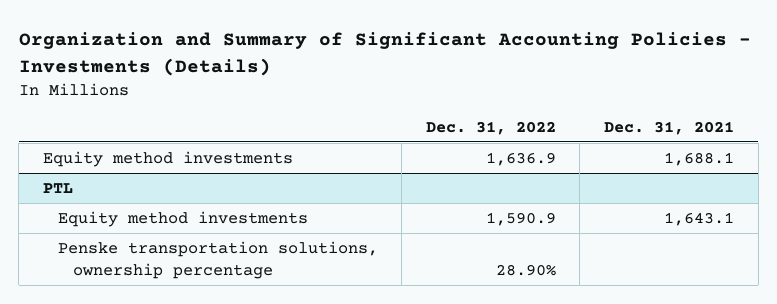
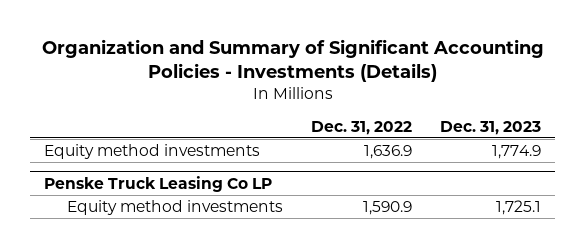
- | Dec. 31, 2022 | Dec. 31, 2021
+ | Dec. 31, 2022 | Dec. 31, 2023
- PTL
+ Penske Truck Leasing Co LP
- Penske transportation solutions, ownership percentage | 28.90% |

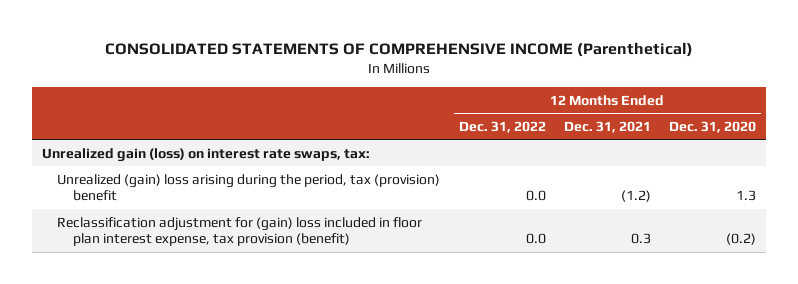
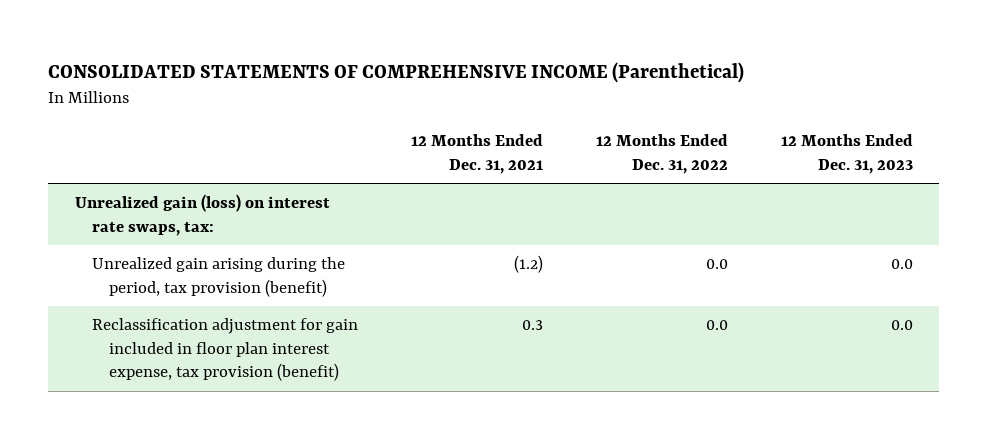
- | 12 Months Ended Dec. 31, 2022 | 12 Months Ended Dec. 31, 2021 | 12 Months Ended Dec. 31, 2020
+ | 12 Months Ended Dec. 31, 2021 | 12 Months Ended Dec. 31, 2022 | 12 Months Ended Dec. 31, 2023
- Unrealized (gain) loss arising during the period, tax (provision) benefit | 0.0 | (1.2) | 1.3
- Reclassification adjustment for (gain) loss included in floor plan interest expense, tax provision (benefit) | 0.0 | 0.3 | (0.2)
+ Unrealized gain arising during the period, tax provision (benefit) | (1.2) | 0.0 | 0.0
+ Reclassification adjustment for gain included in floor plan interest expense, tax provision (benefit) | 0.3 | 0.0 | 0.0

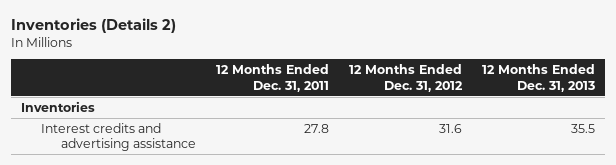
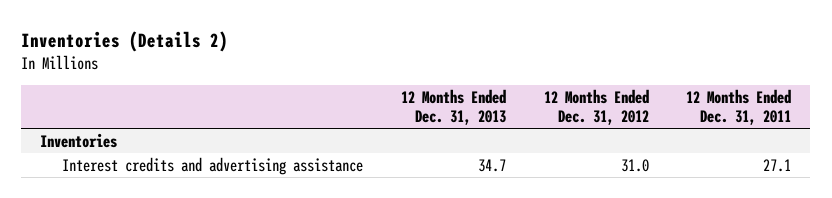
- | 12 Months Ended Dec. 31, 2011 | 12 Months Ended Dec. 31, 2012 | 12 Months Ended Dec. 31, 2013
+ | 12 Months Ended Dec. 31, 2013 | 12 Months Ended Dec. 31, 2012 | 12 Months Ended Dec. 31, 2011
- Interest credits and advertising assistance | 27.8 | 31.6 | 35.5
+ Interest credits and advertising assistance | 34.7 | 31.0 | 27.1

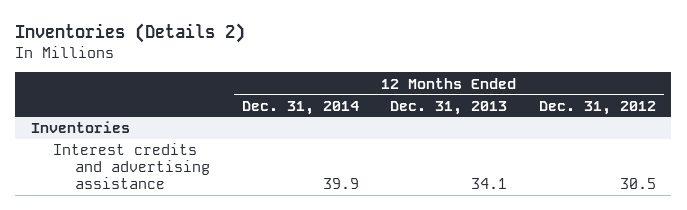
- | 12 Months Ended Dec. 31, 2013 | 12 Months Ended Dec. 31, 2012 | 12 Months Ended Dec. 31, 2011
+ | 12 Months Ended Dec. 31, 2014 | 12 Months Ended Dec. 31, 2013 | 12 Months Ended Dec. 31, 2012
- Interest credits and advertising assistance | 34.7 | 31.0 | 27.1
+ Interest credits and advertising assistance | 39.9 | 34.1 | 30.5

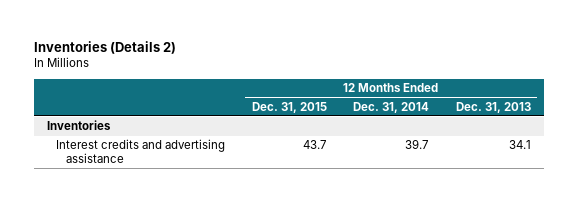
- | 12 Months Ended Dec. 31, 2014 | 12 Months Ended Dec. 31, 2013 | 12 Months Ended Dec. 31, 2012
+ | 12 Months Ended Dec. 31, 2015 | 12 Months Ended Dec. 31, 2014 | 12 Months Ended Dec. 31, 2013
- Interest credits and advertising assistance | 39.9 | 34.1 | 30.5
+ Interest credits and advertising assistance | 43.7 | 39.7 | 34.1

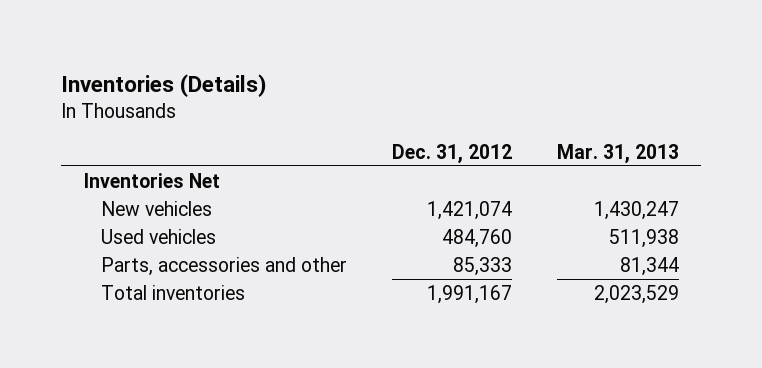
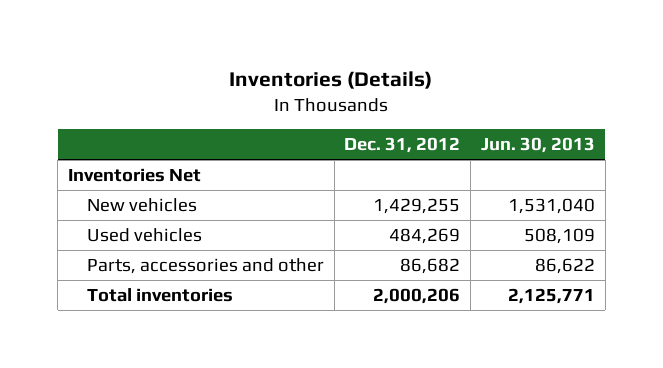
- | Dec. 31, 2012 | Mar. 31, 2013
+ | Dec. 31, 2012 | Jun. 30, 2013
- New vehicles | 1,421,074 | 1,430,247
- Used vehicles | 484,760 | 511,938
- Parts, accessories and other | 85,333 | 81,344
- Total inventories | 1,991,167 | 2,023,529
+ New vehicles | 1,429,255 | 1,531,040
+ Used vehicles | 484,269 | 508,109
+ Parts, accessories and other | 86,682 | 86,622
+ Total inventories | 2,000,206 | 2,125,771

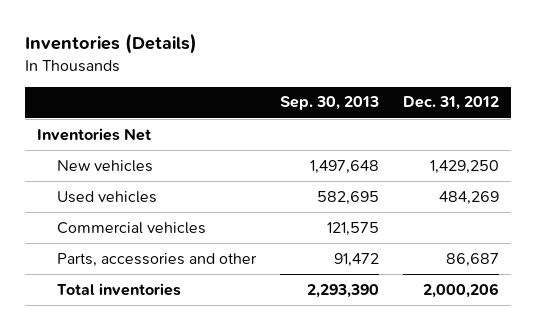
- | Dec. 31, 2012 | Jun. 30, 2013
+ | Sep. 30, 2013 | Dec. 31, 2012
- New vehicles | 1,429,255 | 1,531,040
+ New vehicles | 1,497,648 | 1,429,250
- Parts, accessories and other | 86,682 | 86,622
+ Commercial vehicles | 121,575 |
+ Parts, accessories and other | 91,472 | 86,687

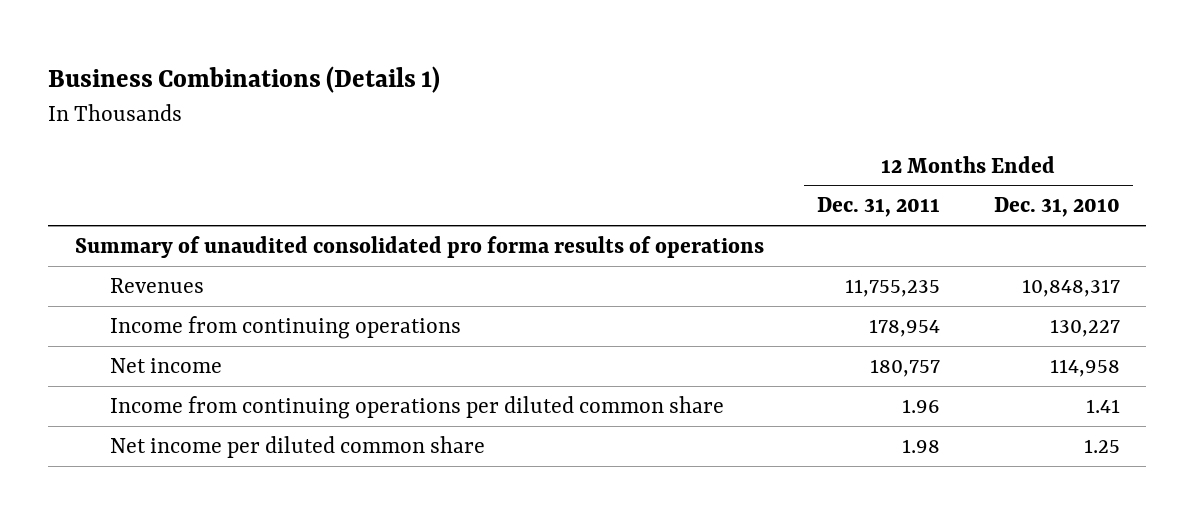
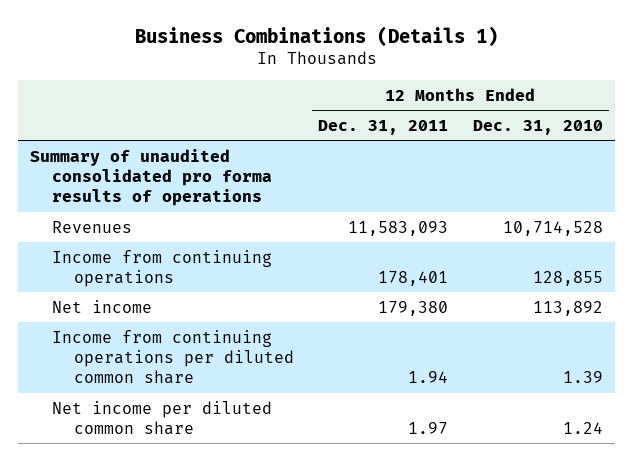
- Revenues | 11,755,235 | 10,848,317
- Income from continuing operations | 178,954 | 130,227
- Net income | 180,757 | 114,958
- Income from continuing operations per diluted common share | 1.96 | 1.41
- Net income per diluted common share | 1.98 | 1.25
+ Revenues | 11,583,093 | 10,714,528
+ Income from continuing operations | 178,401 | 128,855
+ Net income | 179,380 | 113,892
+ Income from continuing operations per diluted common share | 1.94 | 1.39
+ Net income per diluted common share | 1.97 | 1.24

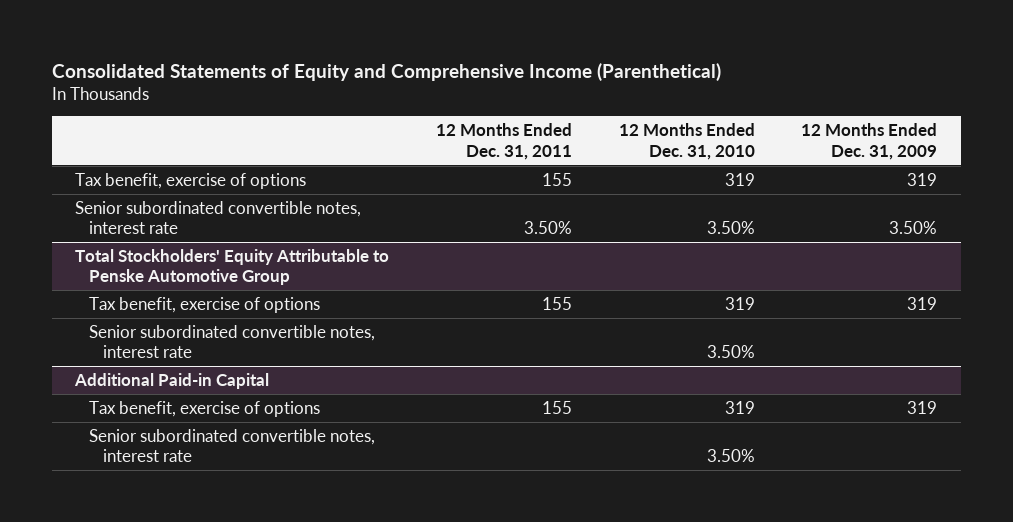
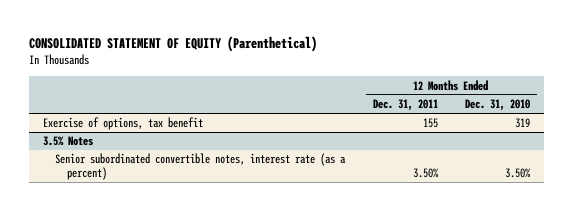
- Consolidated Statements of Equity and Comprehensive Income (Parenthetical)
+ CONSOLIDATED STATEMENT OF EQUITY (Parenthetical)
- | 12 Months Ended Dec. 31, 2011 | 12 Months Ended Dec. 31, 2010 | 12 Months Ended Dec. 31, 2009
+ | 12 Months Ended Dec. 31, 2011 | 12 Months Ended Dec. 31, 2010
- Tax benefit, exercise of options | 155 | 319 | 319
- Senior subordinated convertible notes, interest rate | 3.50% | 3.50% | 3.50%
- Total Stockholders' Equity Attributable to Penske Automotive Group
- Tax benefit, exercise of options | 155 | 319 | 319
- Senior subordinated convertible notes, interest rate | | 3.50% |
- Additional Paid-in Capital
- Tax benefit, exercise of options | 155 | 319 | 319
- Senior subordinated convertible notes, interest rate | | 3.50% |
+ Exercise of options, tax benefit | 155 | 319
+ 3.5% Notes
+ Senior subordinated convertible notes, interest rate (as a percent) | 3.50% | 3.50%

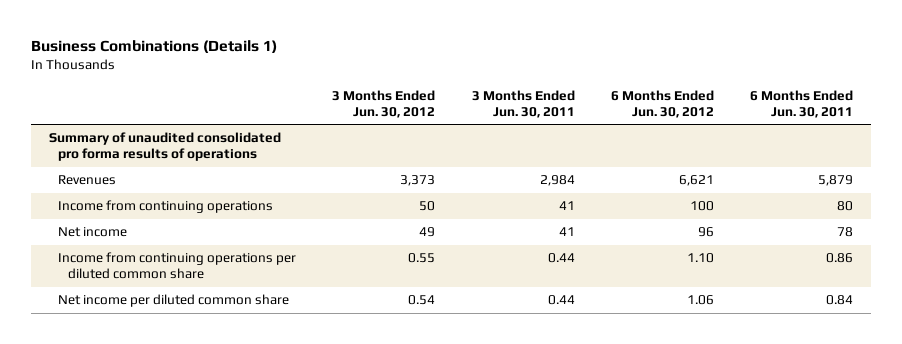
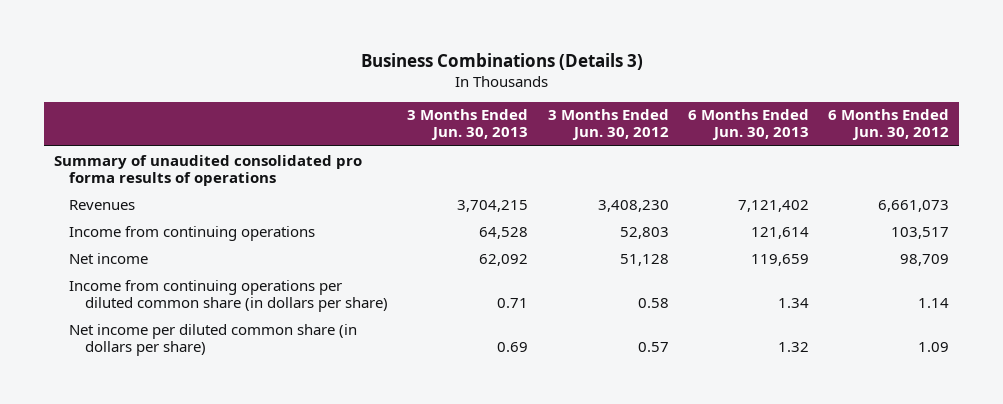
- Business Combinations (Details 1)
+ Business Combinations (Details 3)
- | 3 Months Ended Jun. 30, 2012 | 3 Months Ended Jun. 30, 2011 | 6 Months Ended Jun. 30, 2012 | 6 Months Ended Jun. 30, 2011
+ | 3 Months Ended Jun. 30, 2013 | 3 Months Ended Jun. 30, 2012 | 6 Months Ended Jun. 30, 2013 | 6 Months Ended Jun. 30, 2012
- Revenues | 3,373 | 2,984 | 6,621 | 5,879
- Income from continuing operations | 50 | 41 | 100 | 80
- Net income | 49 | 41 | 96 | 78
- Income from continuing operations per diluted common share | 0.55 | 0.44 | 1.10 | 0.86
- Net income per diluted common share | 0.54 | 0.44 | 1.06 | 0.84
+ Revenues | 3,704,215 | 3,408,230 | 7,121,402 | 6,661,073
+ Income from continuing operations | 64,528 | 52,803 | 121,614 | 103,517
+ Net income | 62,092 | 51,128 | 119,659 | 98,709
+ Income from continuing operations per diluted common share (in dollars per share) | 0.71 | 0.58 | 1.34 | 1.14
+ Net income per diluted common share (in dollars per share) | 0.69 | 0.57 | 1.32 | 1.09

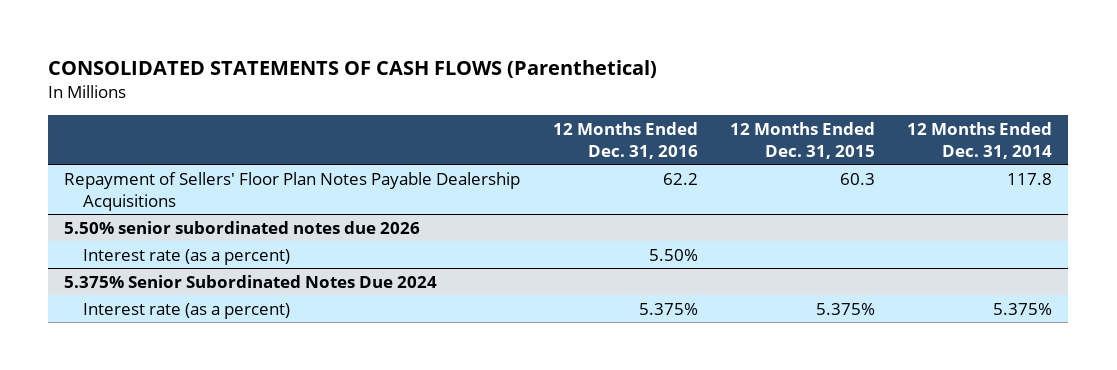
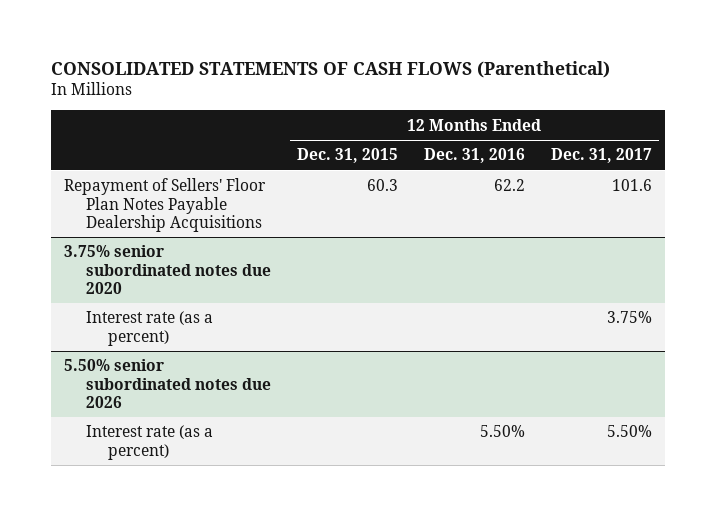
- | 12 Months Ended Dec. 31, 2016 | 12 Months Ended Dec. 31, 2015 | 12 Months Ended Dec. 31, 2014
+ | 12 Months Ended Dec. 31, 2015 | 12 Months Ended Dec. 31, 2016 | 12 Months Ended Dec. 31, 2017
+ 3.75% senior subordinated notes due 2020
+ Interest rate (as a percent) | | | 3.75%
- 5.375% Senior Subordinated Notes Due 2024
- Interest rate (as a percent) | 5.375% | 5.375% | 5.375%

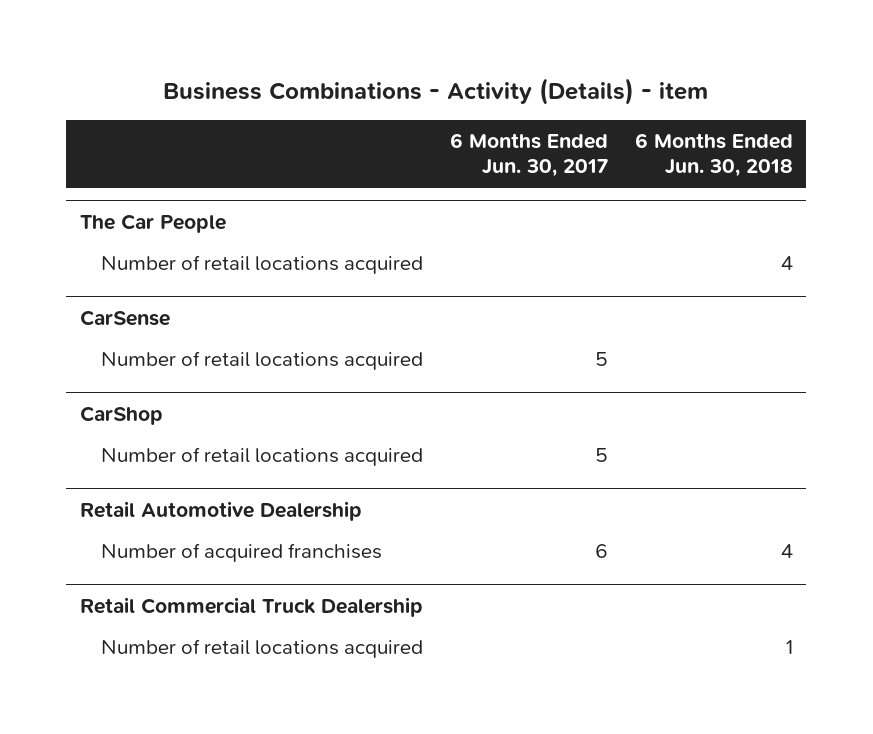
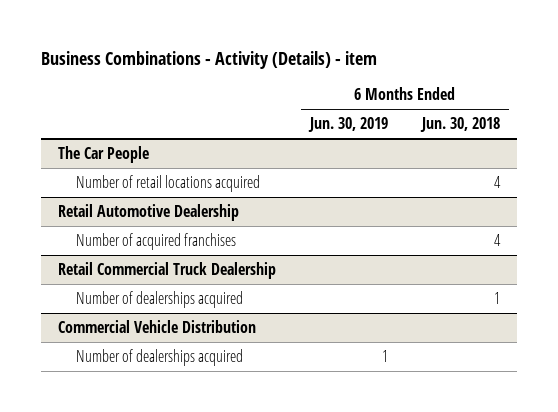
- | 6 Months Ended Jun. 30, 2017 | 6 Months Ended Jun. 30, 2018
+ | 6 Months Ended Jun. 30, 2019 | 6 Months Ended Jun. 30, 2018
- CarSense
- Number of retail locations acquired | 5 |
- CarShop
- Number of retail locations acquired | 5 |
@ Retail Commercial Truck Dealership
- Number of retail locations acquired | | 1
+ Number of dealerships acquired | | 1
+ Commercial Vehicle Distribution
+ Number of dealerships acquired | 1 |

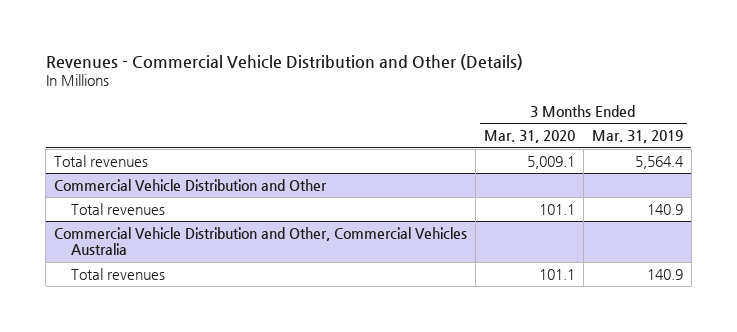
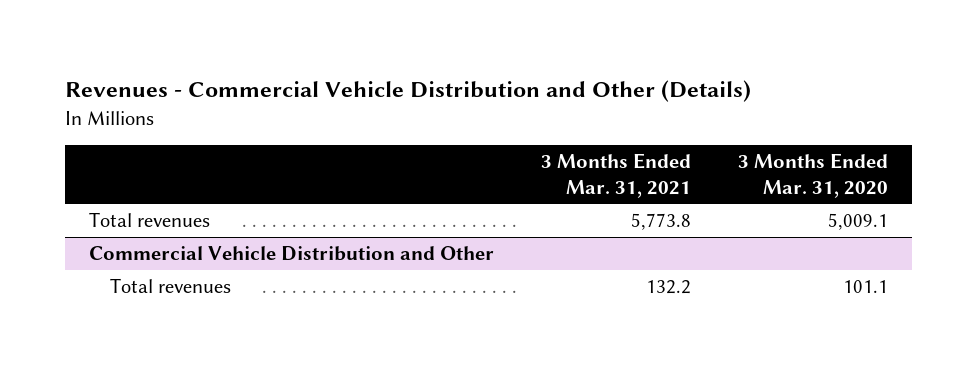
- | 3 Months Ended Mar. 31, 2020 | 3 Months Ended Mar. 31, 2019
+ | 3 Months Ended Mar. 31, 2021 | 3 Months Ended Mar. 31, 2020
- Commercial Vehicle Distribution and Other, Commercial Vehicles Australia
- Total revenues | 101.1 | 140.9

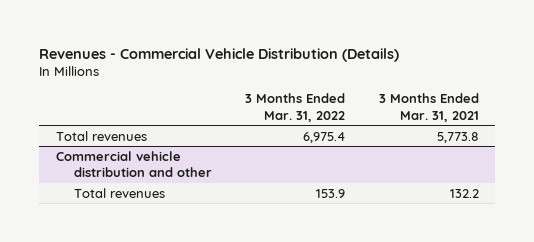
- Revenues - Commercial Vehicle Distribution and Other (Details)
+ Revenues - Commercial Vehicle Distribution (Details)
- | 3 Months Ended Mar. 31, 2021 | 3 Months Ended Mar. 31, 2020
+ | 3 Months Ended Mar. 31, 2022 | 3 Months Ended Mar. 31, 2021
- Commercial Vehicle Distribution and Other
+ Commercial vehicle distribution and other

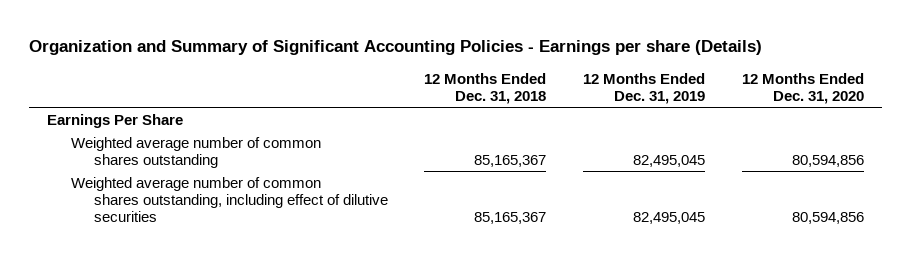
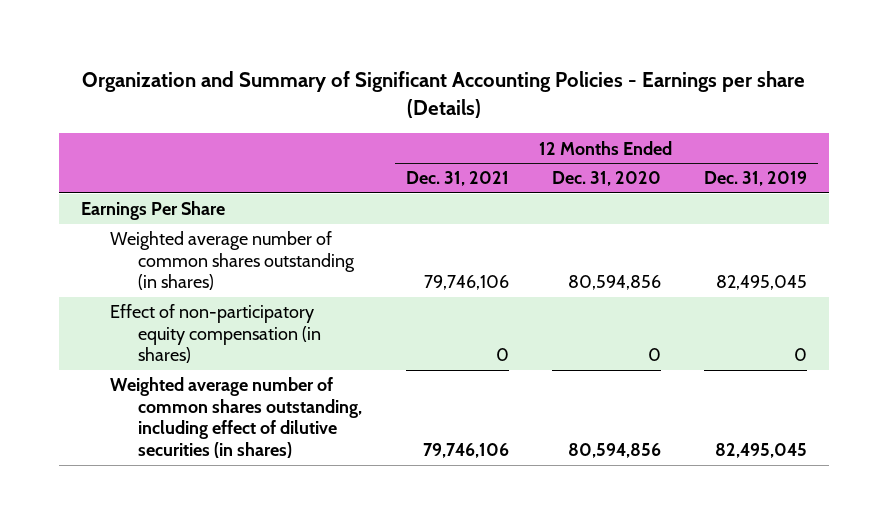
- | 12 Months Ended Dec. 31, 2018 | 12 Months Ended Dec. 31, 2019 | 12 Months Ended Dec. 31, 2020
+ | 12 Months Ended Dec. 31, 2021 | 12 Months Ended Dec. 31, 2020 | 12 Months Ended Dec. 31, 2019
- Weighted average number of common shares outstanding | 85,165,367 | 82,495,045 | 80,594,856
- Weighted average number of common shares outstanding, including effect of dilutive securities | 85,165,367 | 82,495,045 | 80,594,856
+ Weighted average number of common shares outstanding (in shares) | 79,746,106 | 80,594,856 | 82,495,045
+ Effect of non-participatory equity compensation (in shares) | 0 | 0 | 0
+ Weighted average number of common shares outstanding, including effect of dilutive securities (in shares) | 79,746,106 | 80,594,856 | 82,495,045

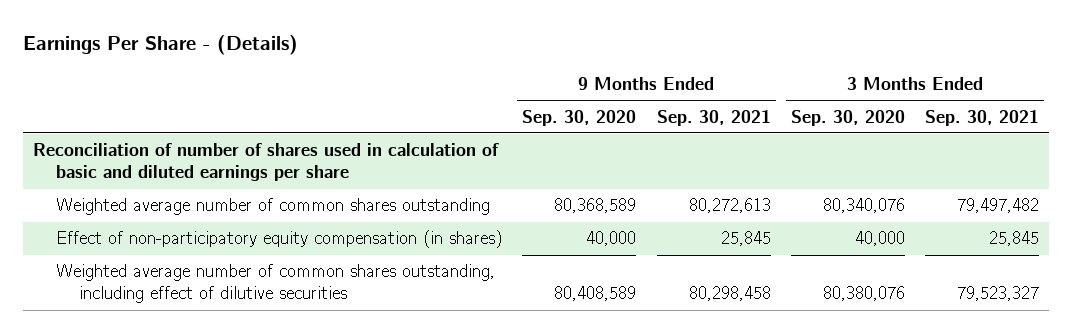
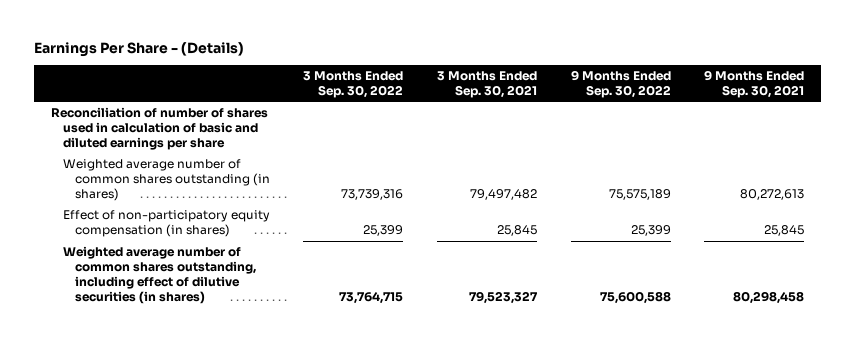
- | 9 Months Ended Sep. 30, 2020 | 9 Months Ended Sep. 30, 2021 | 3 Months Ended Sep. 30, 2020 | 3 Months Ended Sep. 30, 2021
+ | 3 Months Ended Sep. 30, 2022 | 3 Months Ended Sep. 30, 2021 | 9 Months Ended Sep. 30, 2022 | 9 Months Ended Sep. 30, 2021
- Weighted average number of common shares outstanding | 80,368,589 | 80,272,613 | 80,340,076 | 79,497,482
+ Weighted average number of common shares outstanding (in shares) | 73,739,316 | 79,497,482 | 75,575,189 | 80,272,613
- Weighted average number of common shares outstanding, including effect of dilutive securities | 80,408,589 | 80,298,458 | 80,380,076 | 79,523,327
+ Weighted average number of common shares outstanding, including effect of dilutive securities (in shares) | 73,764,715 | 79,523,327 | 75,600,588 | 80,298,458

